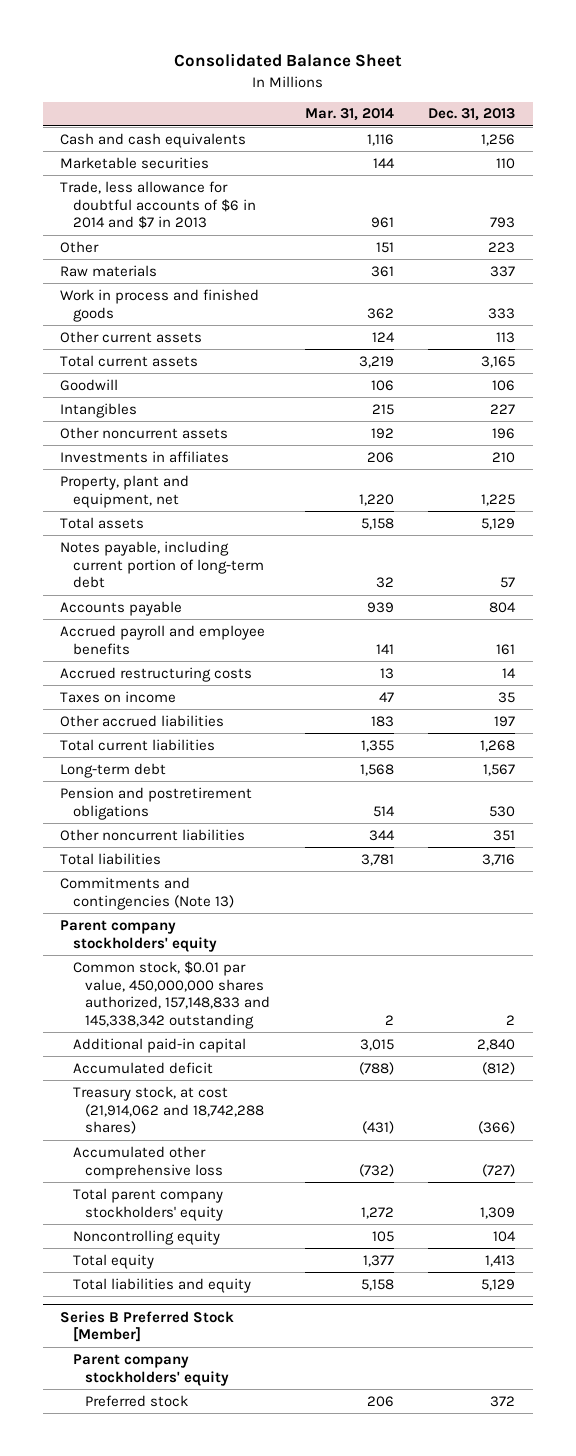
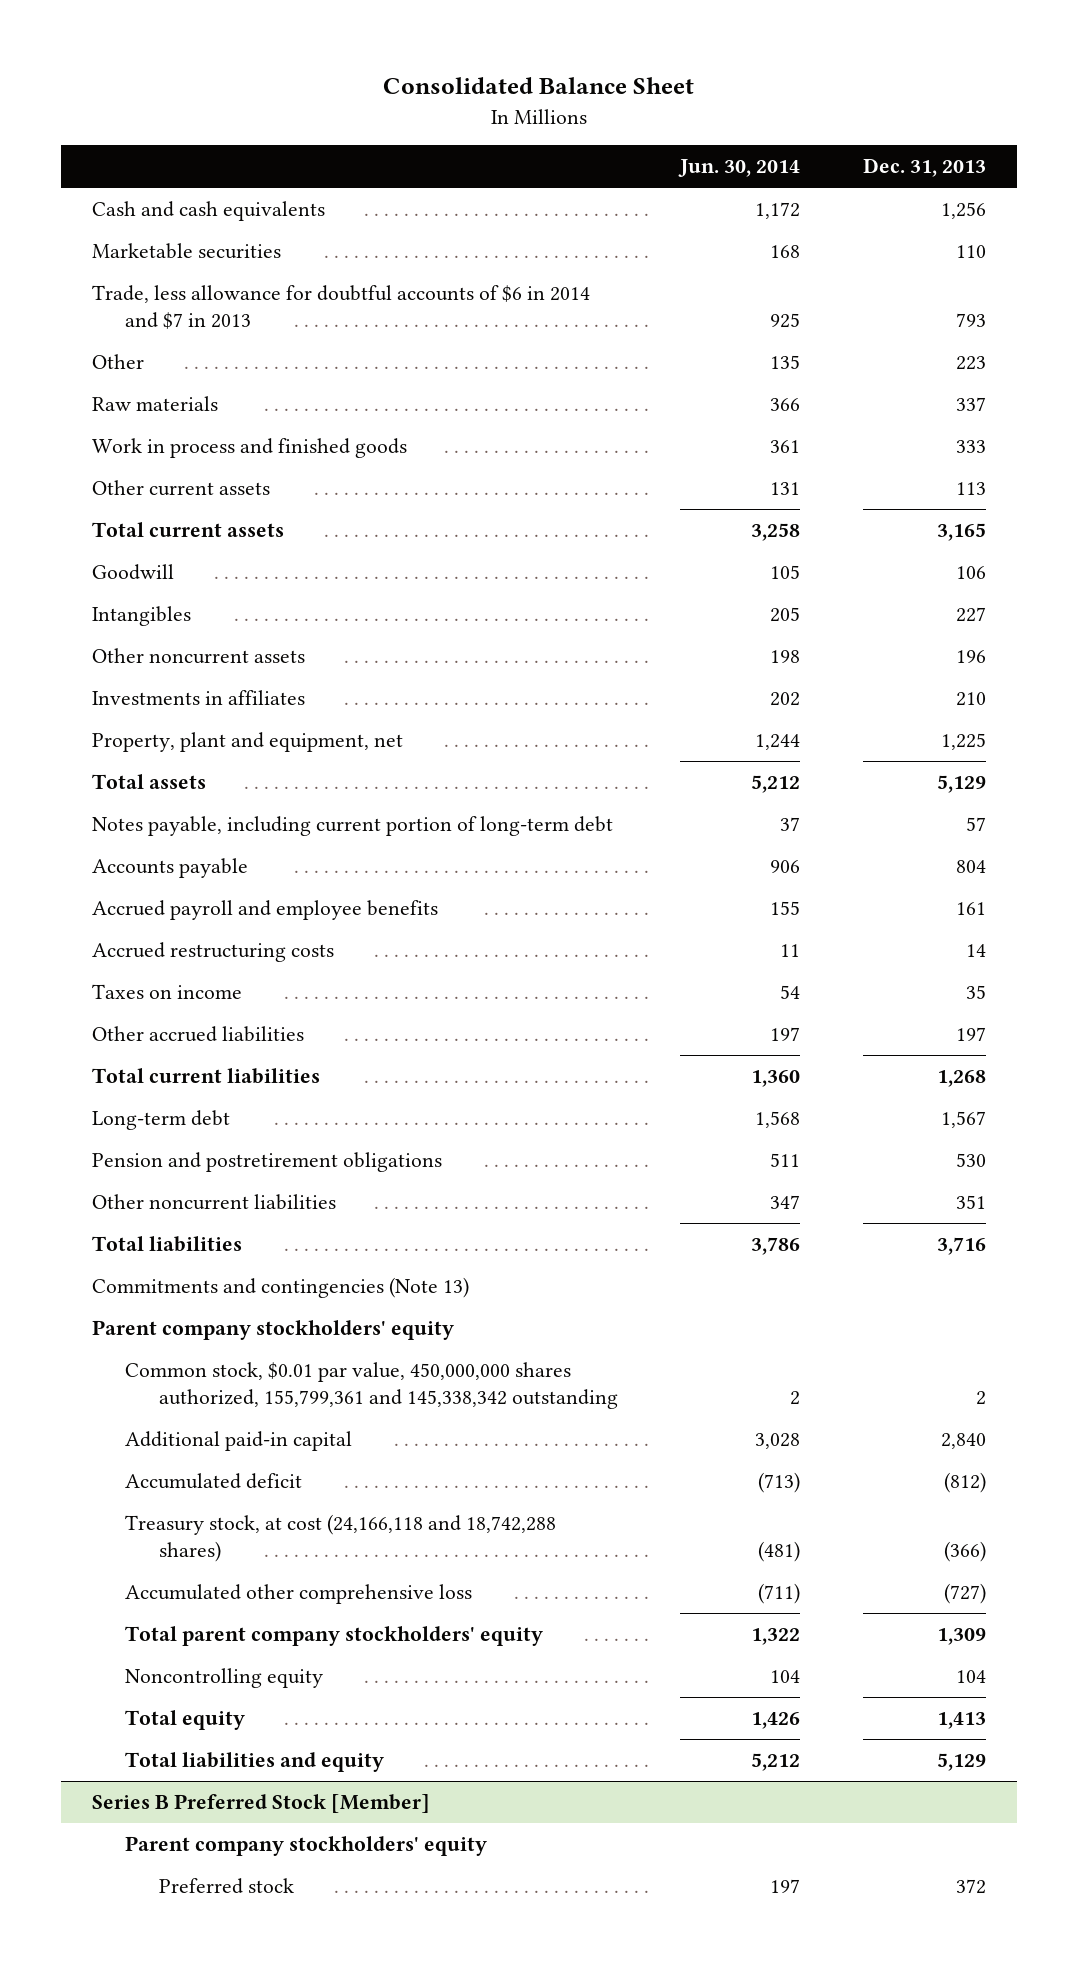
- | Mar. 31, 2014 | Dec. 31, 2013
+ | Jun. 30, 2014 | Dec. 31, 2013
- Common stock, $0.01 par value, 450,000,000 shares authorized, 157,148,833 and 145,338,342 outstanding | 2 | 2
+ Common stock, $0.01 par value, 450,000,000 shares authorized, 155,799,361 and 145,338,342 outstanding | 2 | 2
- Treasury stock, at cost (21,914,062 and 18,742,288 shares) | (431) | (366)
+ Treasury stock, at cost (24,166,118 and 18,742,288 shares) | (481) | (366)

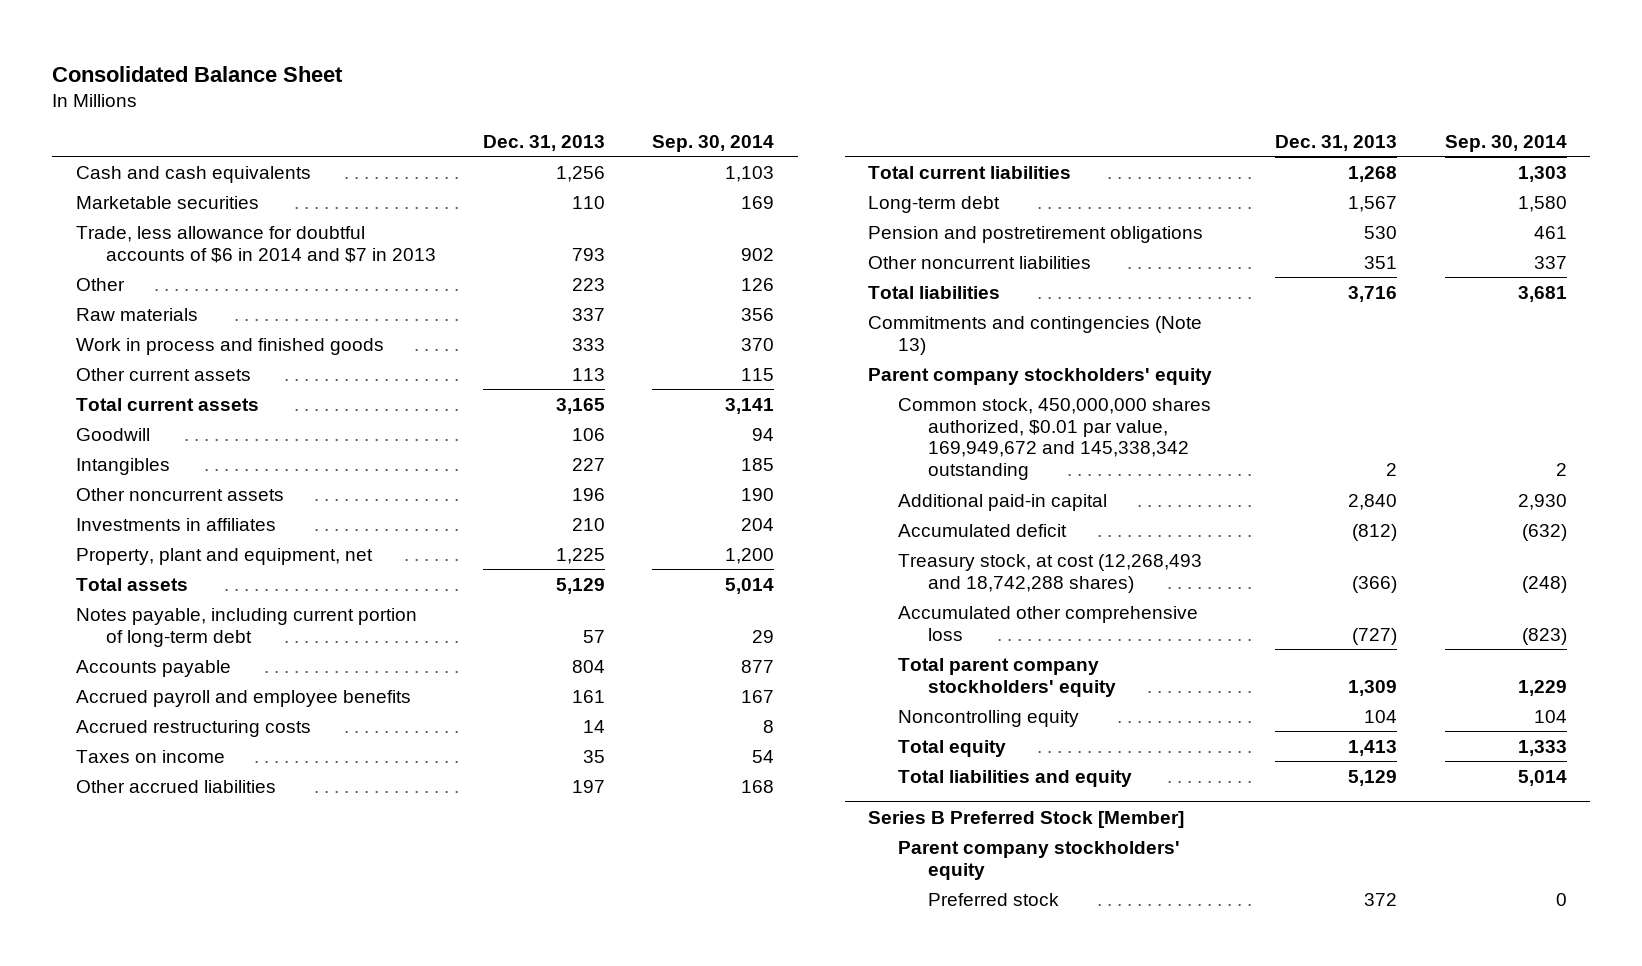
- | Jun. 30, 2014 | Dec. 31, 2013
+ | Dec. 31, 2013 | Sep. 30, 2014
- Common stock, $0.01 par value, 450,000,000 shares authorized, 155,799,361 and 145,338,342 outstanding | 2 | 2
+ Common stock, 450,000,000 shares authorized, $0.01 par value, 169,949,672 and 145,338,342 outstanding | 2 | 2
- Treasury stock, at cost (24,166,118 and 18,742,288 shares) | (481) | (366)
+ Treasury stock, at cost (12,268,493 and 18,742,288 shares) | (366) | (248)

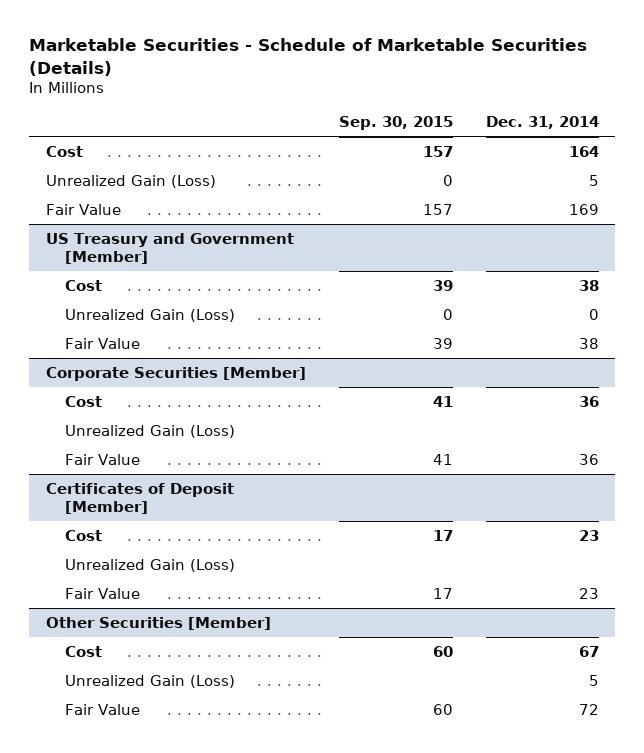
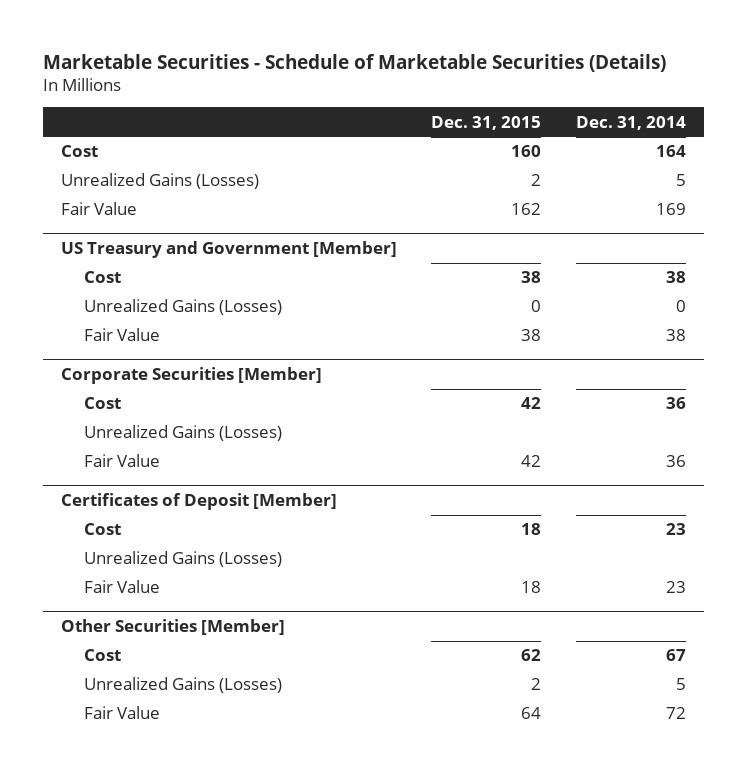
- | Sep. 30, 2015 | Dec. 31, 2014
+ | Dec. 31, 2015 | Dec. 31, 2014
- Unrealized Gain (Loss) | 0 | 5
+ Unrealized Gains (Losses) | 2 | 5
@ US Treasury and Government [Member]
- Unrealized Gain (Loss) | 0 | 0
+ Unrealized Gains (Losses) | 0 | 0
@ Corporate Securities [Member]
- Unrealized Gain (Loss)
+ Unrealized Gains (Losses)
@ Certificates of Deposit [Member]
- Unrealized Gain (Loss)
+ Unrealized Gains (Losses)
@ Other Securities [Member]
- Unrealized Gain (Loss) | | 5
+ Unrealized Gains (Losses) | 2 | 5

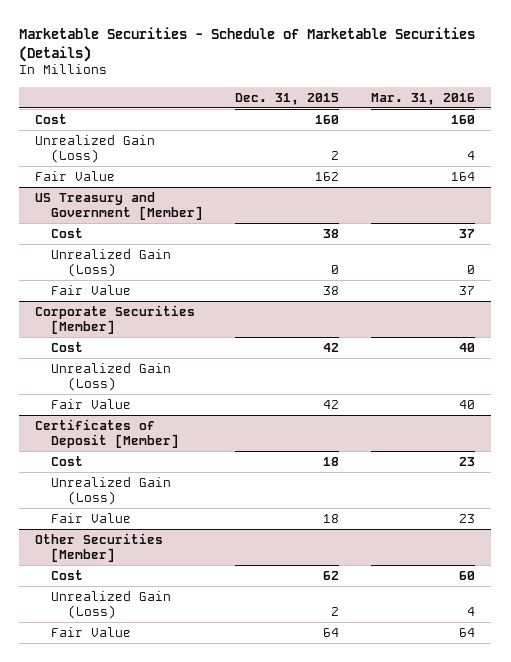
- | Dec. 31, 2015 | Dec. 31, 2014
+ | Dec. 31, 2015 | Mar. 31, 2016
- Unrealized Gains (Losses) | 2 | 5
+ Unrealized Gain (Loss) | 2 | 4
@ US Treasury and Government [Member]
- Unrealized Gains (Losses) | 0 | 0
+ Unrealized Gain (Loss) | 0 | 0
@ Corporate Securities [Member]
- Unrealized Gains (Losses)
+ Unrealized Gain (Loss)
@ Certificates of Deposit [Member]
- Unrealized Gains (Losses)
+ Unrealized Gain (Loss)
@ Other Securities [Member]
- Unrealized Gains (Losses) | 2 | 5
+ Unrealized Gain (Loss) | 2 | 4

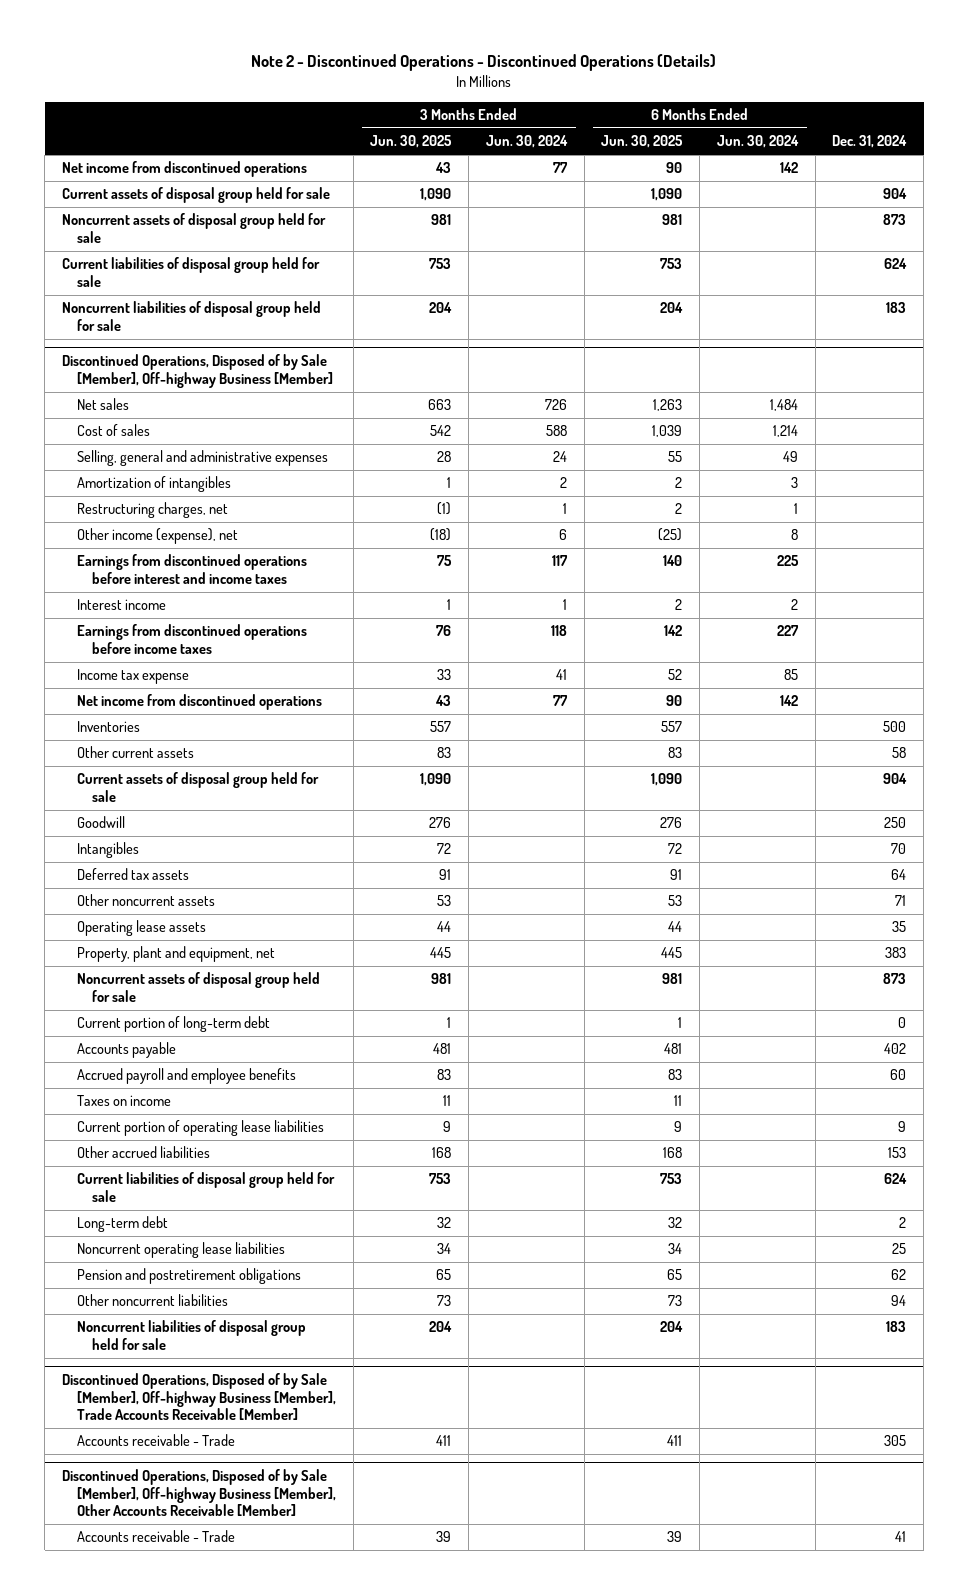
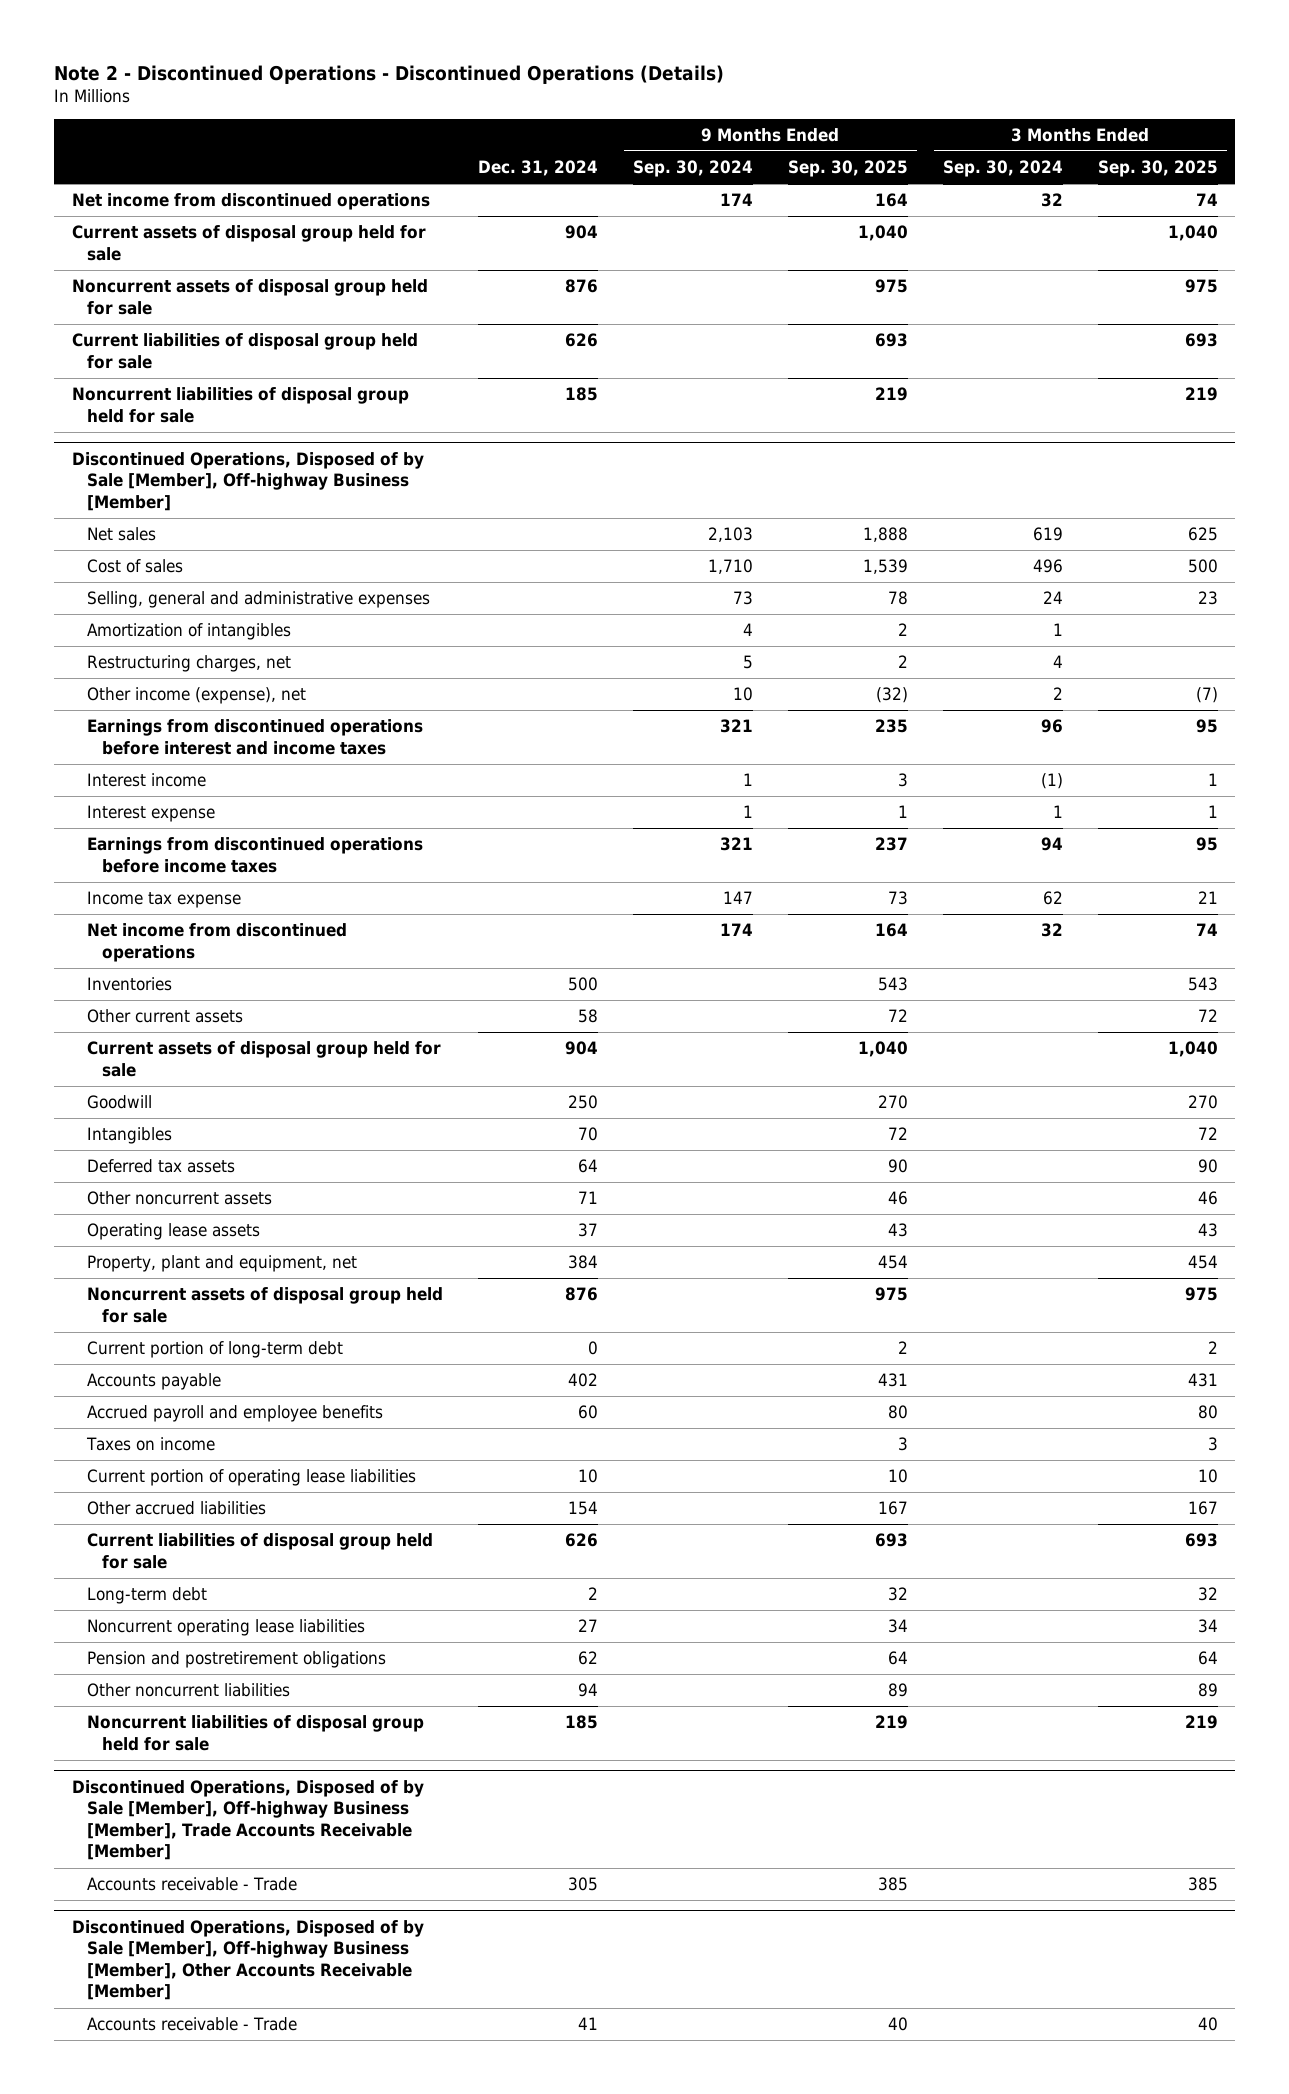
- | 3 Months Ended Jun. 30, 2025 | 3 Months Ended Jun. 30, 2024 | 6 Months Ended Jun. 30, 2025 | 6 Months Ended Jun. 30, 2024 | Dec. 31, 2024
+ | Dec. 31, 2024 | 9 Months Ended Sep. 30, 2024 | 9 Months Ended Sep. 30, 2025 | 3 Months Ended Sep. 30, 2024 | 3 Months Ended Sep. 30, 2025
- Noncurrent assets of disposal group held for sale | 981 | | 981 | | 873
- Current liabilities of disposal group held for sale | 753 | | 753 | | 624
- Noncurrent liabilities of disposal group held for sale | 204 | | 204 | | 183
+ Noncurrent assets of disposal group held for sale | 876 | | 975 | | 975
+ Current liabilities of disposal group held for sale | 626 | | 693 | | 693
+ Noncurrent liabilities of disposal group held for sale | 185 | | 219 | | 219
@ Discontinued Operations, Disposed of by Sale [Member], Off-highway Business [Member]
+ Interest expense | | 1 | 1 | 1 | 1
- Operating lease assets | 44 | | 44 | | 35
- Property, plant and equipment, net | 445 | | 445 | | 383
- Noncurrent assets of disposal group held for sale | 981 | | 981 | | 873
+ Operating lease assets | 37 | | 43 | | 43
+ Property, plant and equipment, net | 384 | | 454 | | 454
+ Noncurrent assets of disposal group held for sale | 876 | | 975 | | 975
- Current portion of operating lease liabilities | 9 | | 9 | | 9
- Other accrued liabilities | 168 | | 168 | | 153
- Current liabilities of disposal group held for sale | 753 | | 753 | | 624
+ Current portion of operating lease liabilities | 10 | | 10 | | 10
+ Other accrued liabilities | 154 | | 167 | | 167
+ Current liabilities of disposal group held for sale | 626 | | 693 | | 693
- Noncurrent operating lease liabilities | 34 | | 34 | | 25
+ Noncurrent operating lease liabilities | 27 | | 34 | | 34
- Noncurrent liabilities of disposal group held for sale | 204 | | 204 | | 183
+ Noncurrent liabilities of disposal group held for sale | 185 | | 219 | | 219

